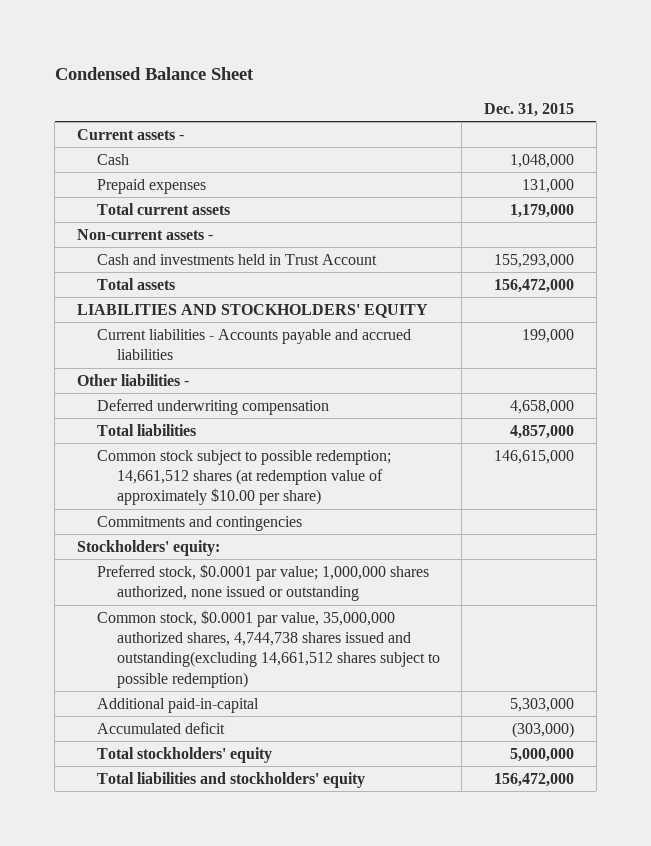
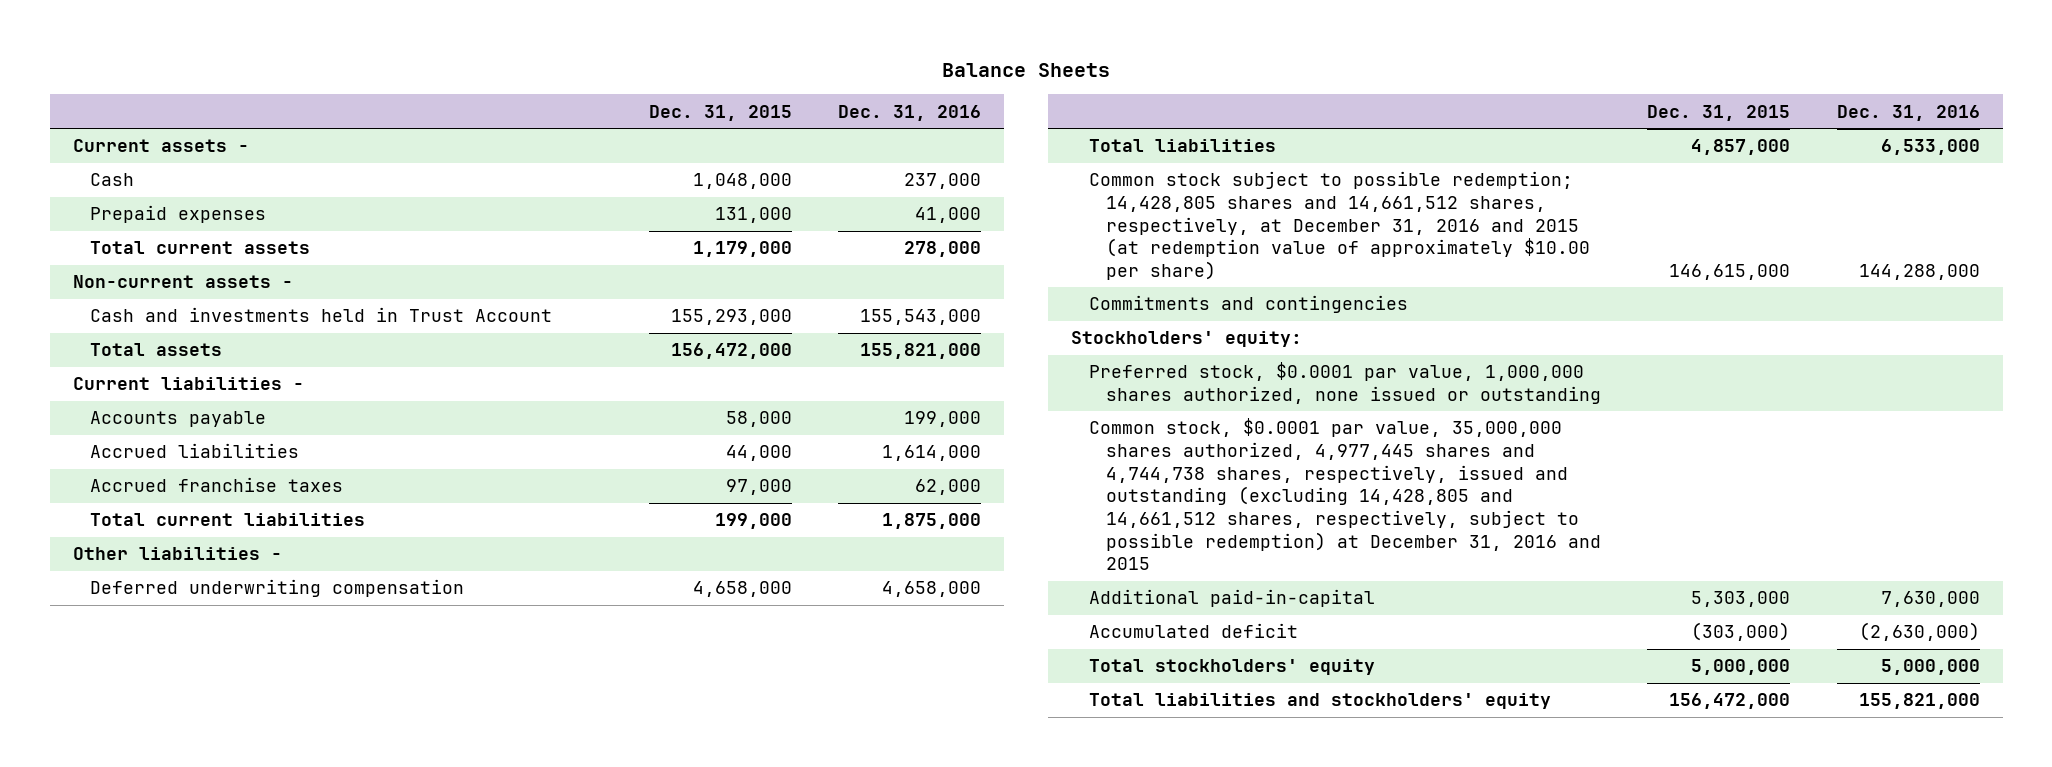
- Condensed Balance Sheet
+ Balance Sheets
- | Dec. 31, 2015
+ | Dec. 31, 2015 | Dec. 31, 2016
- LIABILITIES AND STOCKHOLDERS' EQUITY
- Current liabilities - Accounts payable and accrued liabilities | 199,000
+ Current liabilities -
+ Accounts payable | 58,000 | 199,000
+ Accrued liabilities | 44,000 | 1,614,000
+ Accrued franchise taxes | 97,000 | 62,000
+ Total current liabilities | 199,000 | 1,875,000
- Common stock subject to possible redemption; 14,661,512 shares (at redemption value of approximately $10.00 per share) | 146,615,000
+ Common stock subject to possible redemption; 14,428,805 shares and 14,661,512 shares, respectively, at December 31, 2016 and 2015 (at redemption value of approximately $10.00 per share) | 146,615,000 | 144,288,000
- Preferred stock, $0.0001 par value; 1,000,000 shares authorized, none issued or outstanding
- Common stock, $0.0001 par value, 35,000,000 authorized shares, 4,744,738 shares issued and outstanding(excluding 14,661,512 shares subject to possible redemption)
+ Preferred stock, $0.0001 par value, 1,000,000 shares authorized, none issued or outstanding
+ Common stock, $0.0001 par value, 35,000,000 shares authorized, 4,977,445 shares and 4,744,738 shares, respectively, issued and outstanding (excluding 14,428,805 and 14,661,512 shares, respectively, subject to possible redemption) at December 31, 2016 and 2015

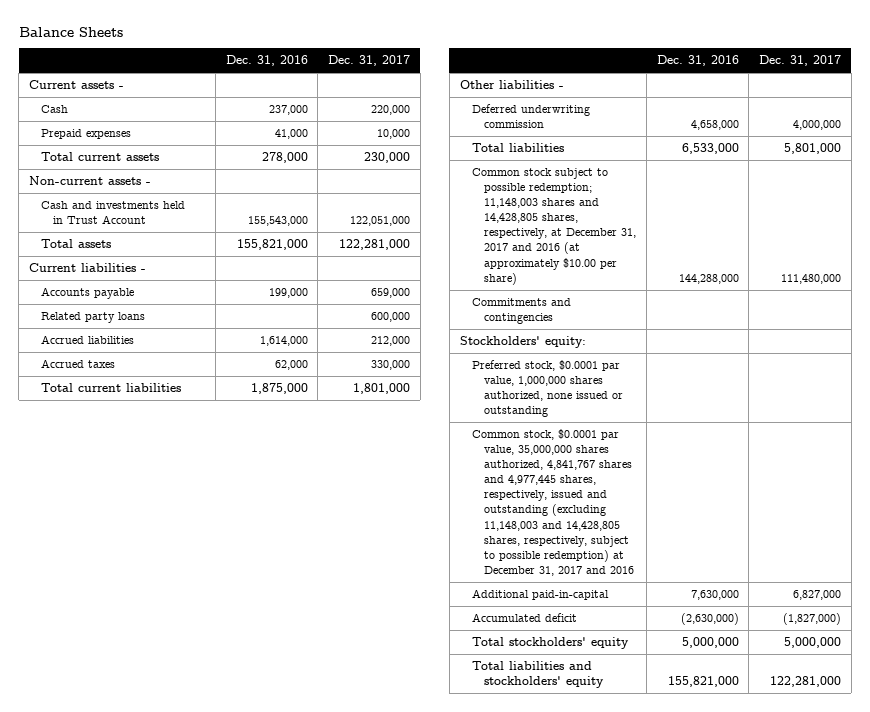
- | Dec. 31, 2015 | Dec. 31, 2016
+ | Dec. 31, 2016 | Dec. 31, 2017
+ Related party loans | | 600,000
- Accrued franchise taxes | 97,000 | 62,000
+ Accrued taxes | 62,000 | 330,000
- Deferred underwriting compensation | 4,658,000 | 4,658,000
+ Deferred underwriting commission | 4,658,000 | 4,000,000
- Common stock subject to possible redemption; 14,428,805 shares and 14,661,512 shares, respectively, at December 31, 2016 and 2015 (at redemption value of approximately $10.00 per share) | 146,615,000 | 144,288,000
+ Common stock subject to possible redemption; 11,148,003 shares and 14,428,805 shares, respectively, at December 31, 2017 and 2016 (at approximately $10.00 per share) | 144,288,000 | 111,480,000
- Common stock, $0.0001 par value, 35,000,000 shares authorized, 4,977,445 shares and 4,744,738 shares, respectively, issued and outstanding (excluding 14,428,805 and 14,661,512 shares, respectively, subject to possible redemption) at December 31, 2016 and 2015
+ Common stock, $0.0001 par value, 35,000,000 shares authorized, 4,841,767 shares and 4,977,445 shares, respectively, issued and outstanding (excluding 11,148,003 and 14,428,805 shares, respectively, subject to possible redemption) at December 31, 2017 and 2016

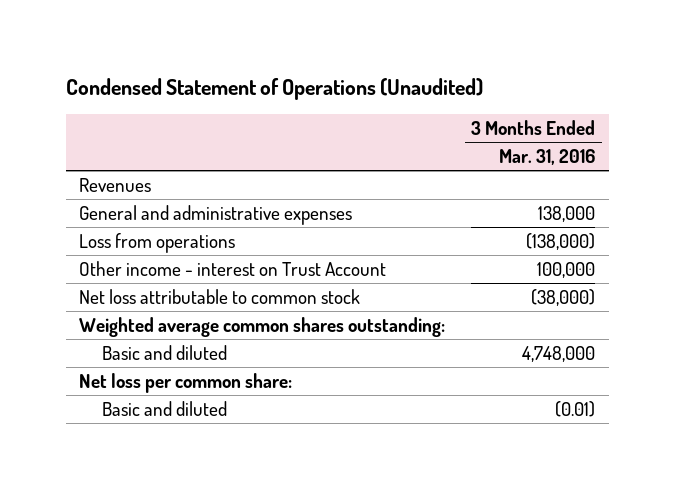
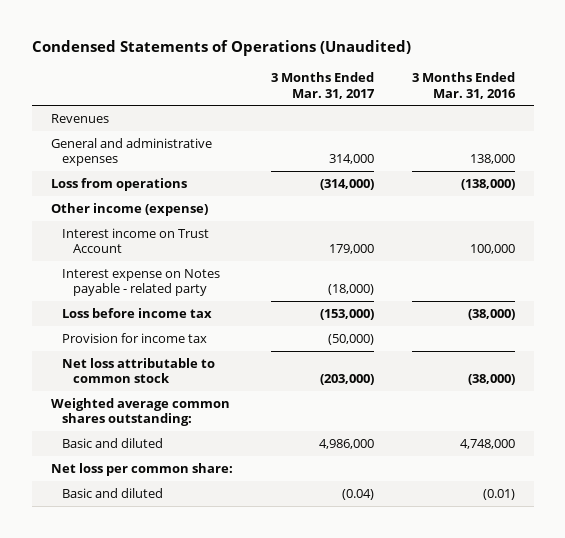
- Condensed Statement of Operations (Unaudited)
+ Condensed Statements of Operations (Unaudited)
- | 3 Months Ended Mar. 31, 2016
+ | 3 Months Ended Mar. 31, 2017 | 3 Months Ended Mar. 31, 2016
- Other income - interest on Trust Account | 100,000
+ Other income (expense)
+ Interest income on Trust Account | 179,000 | 100,000
+ Interest expense on Notes payable - related party | (18,000) |
+ Loss before income tax | (153,000) | (38,000)
+ Provision for income tax | (50,000) |

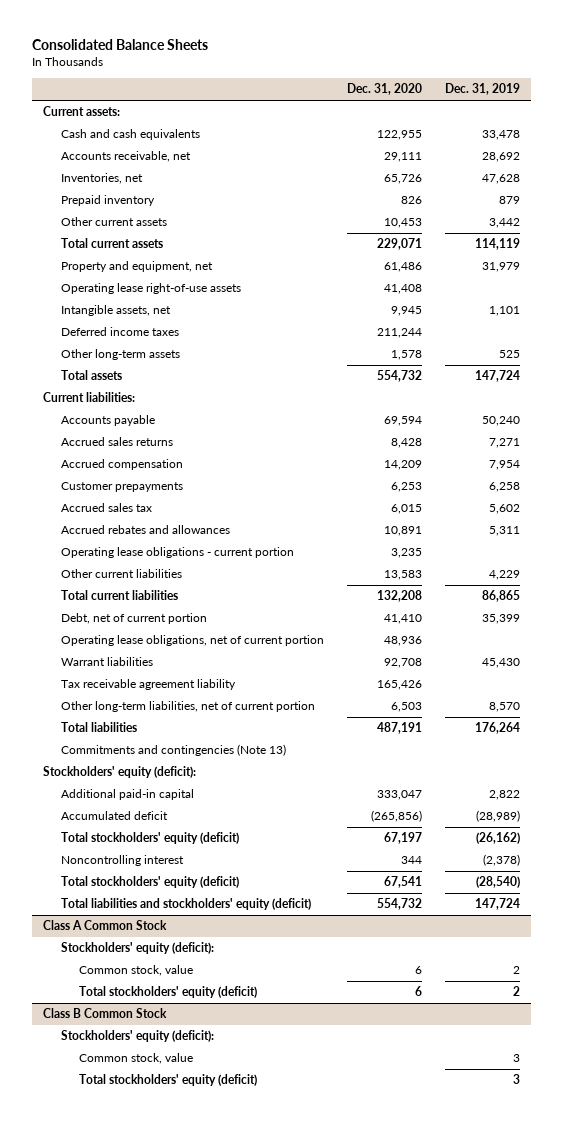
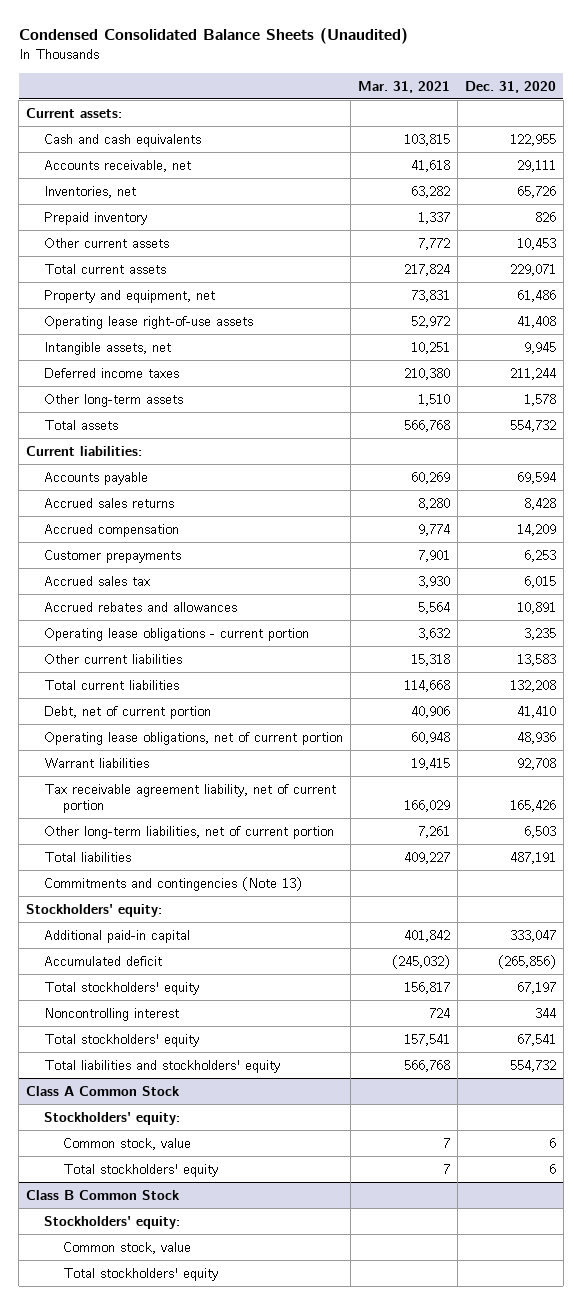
- Consolidated Balance Sheets
+ Condensed Consolidated Balance Sheets (Unaudited)
- | Dec. 31, 2020 | Dec. 31, 2019
+ | Mar. 31, 2021 | Dec. 31, 2020
- Tax receivable agreement liability | 165,426 |
+ Tax receivable agreement liability, net of current portion | 166,029 | 165,426
- Stockholders' equity (deficit):
+ Stockholders' equity:
- Total stockholders' equity (deficit) | 67,197 | (26,162)
+ Total stockholders' equity | 156,817 | 67,197
- Total stockholders' equity (deficit) | 67,541 | (28,540)
- Total liabilities and stockholders' equity (deficit) | 554,732 | 147,724
+ Total stockholders' equity | 157,541 | 67,541
+ Total liabilities and stockholders' equity | 566,768 | 554,732
@ Class A Common Stock
- Stockholders' equity (deficit):
+ Stockholders' equity:
- Total stockholders' equity (deficit) | 6 | 2
+ Total stockholders' equity | 7 | 6
@ Class B Common Stock
- Stockholders' equity (deficit):
+ Stockholders' equity:
- Total stockholders' equity (deficit) | | 3
+ Total stockholders' equity

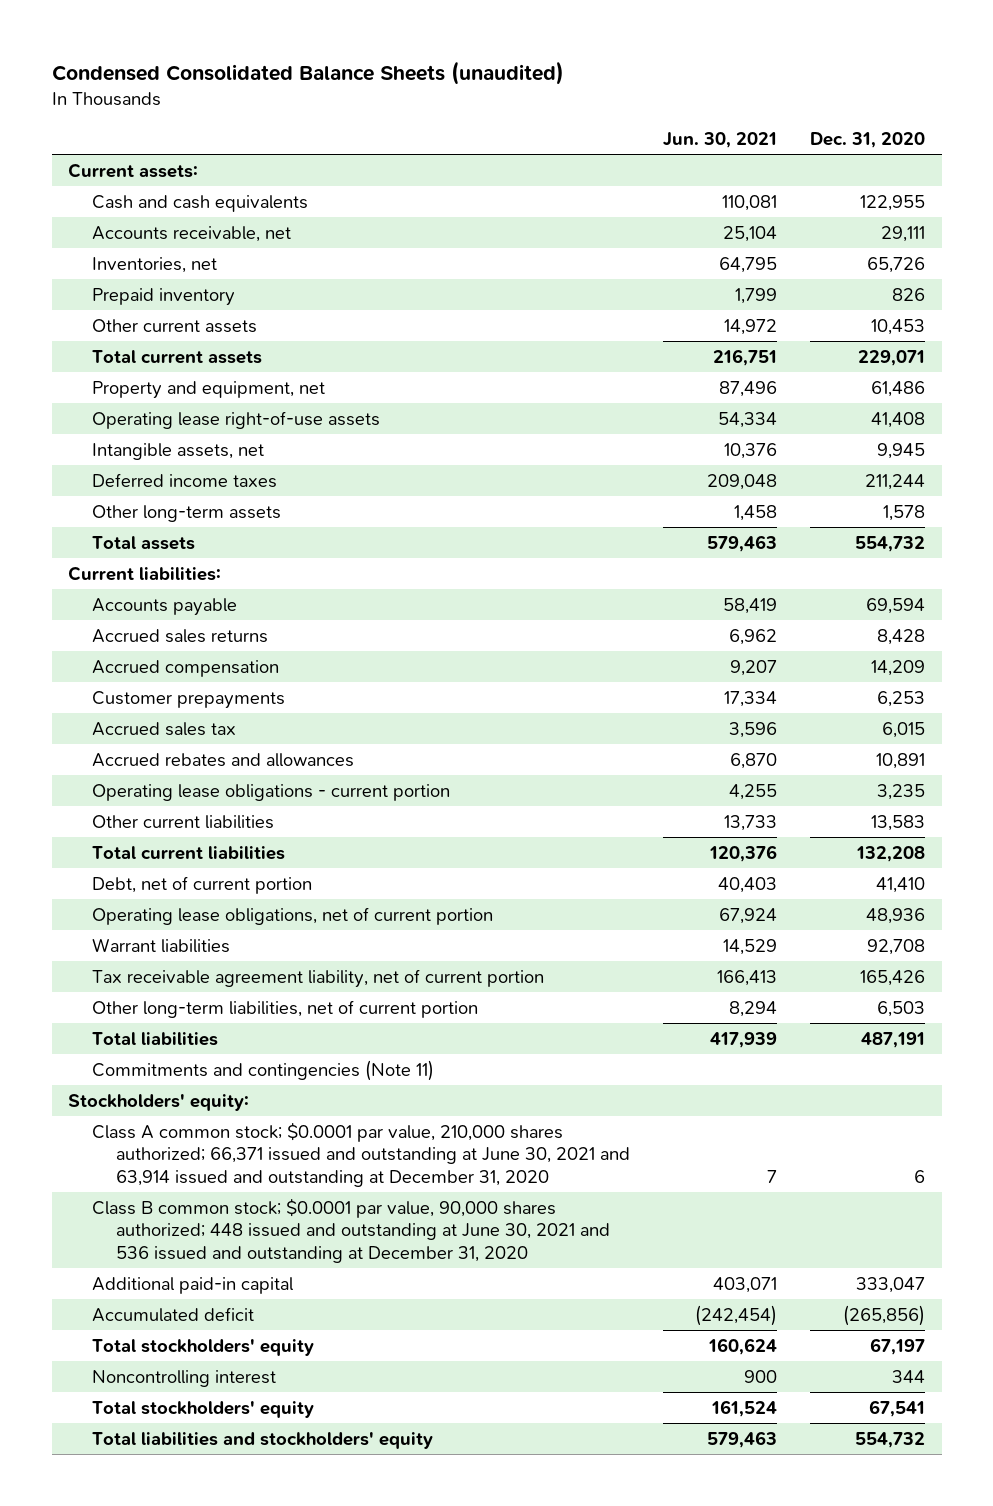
- Condensed Consolidated Balance Sheets (Unaudited)
+ Condensed Consolidated Balance Sheets (unaudited)
- | Mar. 31, 2021 | Dec. 31, 2020
+ | Jun. 30, 2021 | Dec. 31, 2020
- Commitments and contingencies (Note 13)
+ Commitments and contingencies (Note 11)
+ Class A common stock; $0.0001 par value, 210,000 shares authorized; 66,371 issued and outstanding at June 30, 2021 and 63,914 issued and outstanding at December 31, 2020 | 7 | 6
+ Class B common stock; $0.0001 par value, 90,000 shares authorized; 448 issued and outstanding at June 30, 2021 and 536 issued and outstanding at December 31, 2020
- Class A Common Stock
- Stockholders' equity:
- Common stock, value | 7 | 6
- Total stockholders' equity | 7 | 6
- Class B Common Stock
- Stockholders' equity:
- Common stock, value
- Total stockholders' equity

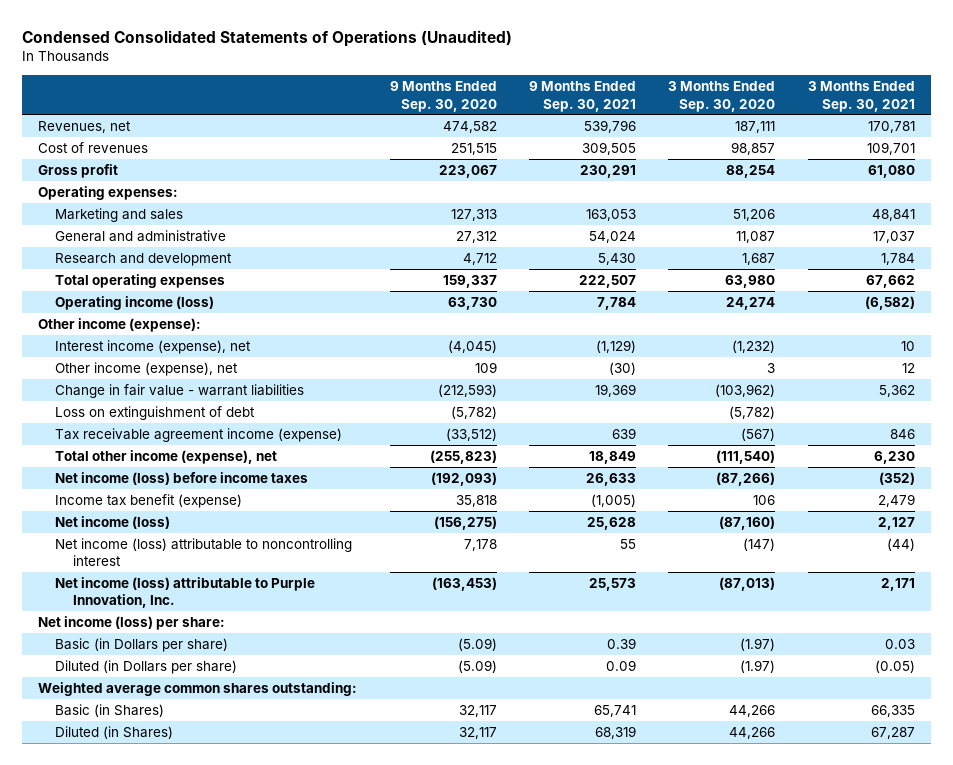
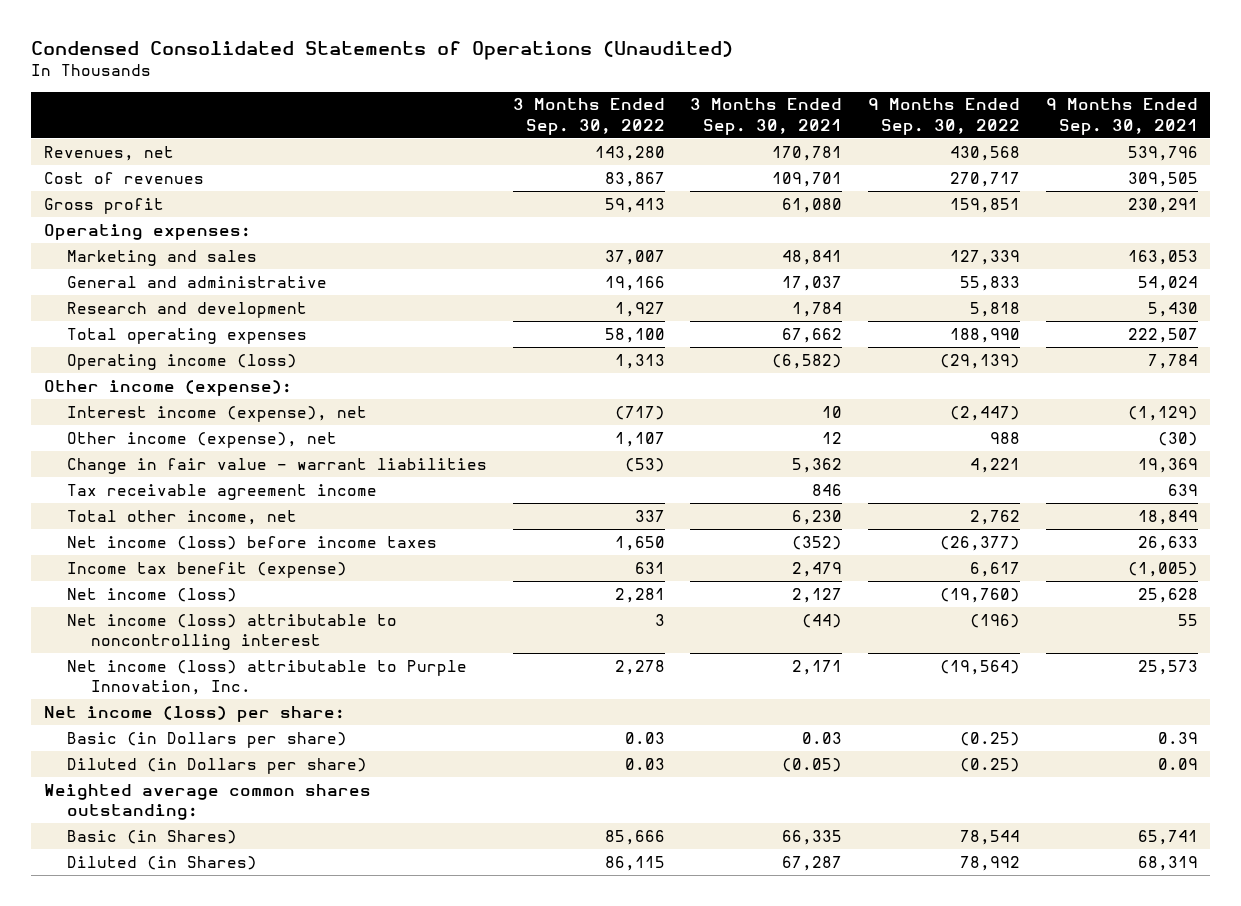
- | 9 Months Ended Sep. 30, 2020 | 9 Months Ended Sep. 30, 2021 | 3 Months Ended Sep. 30, 2020 | 3 Months Ended Sep. 30, 2021
+ | 3 Months Ended Sep. 30, 2022 | 3 Months Ended Sep. 30, 2021 | 9 Months Ended Sep. 30, 2022 | 9 Months Ended Sep. 30, 2021
- Loss on extinguishment of debt | (5,782) | | (5,782) |
- Tax receivable agreement income (expense) | (33,512) | 639 | (567) | 846
- Total other income (expense), net | (255,823) | 18,849 | (111,540) | 6,230
+ Tax receivable agreement income | | 846 | | 639
+ Total other income, net | 337 | 6,230 | 2,762 | 18,849

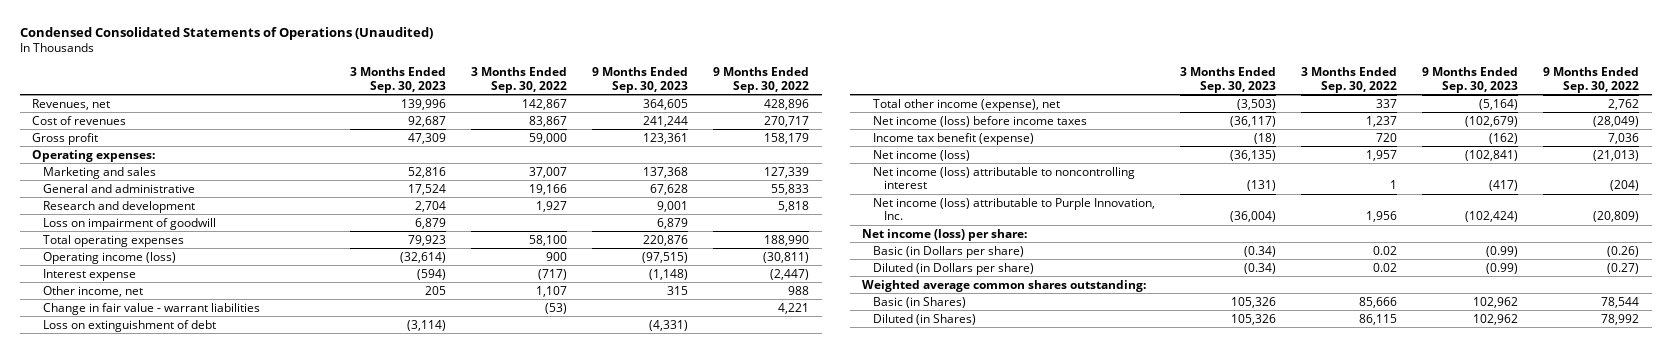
- | 3 Months Ended Sep. 30, 2022 | 3 Months Ended Sep. 30, 2021 | 9 Months Ended Sep. 30, 2022 | 9 Months Ended Sep. 30, 2021
+ | 3 Months Ended Sep. 30, 2023 | 3 Months Ended Sep. 30, 2022 | 9 Months Ended Sep. 30, 2023 | 9 Months Ended Sep. 30, 2022
- Revenues, net | 143,280 | 170,781 | 430,568 | 539,796
+ Revenues, net | 139,996 | 142,867 | 364,605 | 428,896
- Gross profit | 59,413 | 61,080 | 159,851 | 230,291
+ Gross profit | 47,309 | 59,000 | 123,361 | 158,179
+ Loss on impairment of goodwill | 6,879 | | 6,879 |
- Operating income (loss) | 1,313 | (6,582) | (29,139) | 7,784
- Other income (expense):
- Interest income (expense), net | (717) | 10 | (2,447) | (1,129)
- Other income (expense), net | 1,107 | 12 | 988 | (30)
+ Operating income (loss) | (32,614) | 900 | (97,515) | (30,811)
+ Interest expense | (594) | (717) | (1,148) | (2,447)
+ Other income, net | 205 | 1,107 | 315 | 988
- Tax receivable agreement income | | 846 | | 639
- Total other income, net | 337 | 6,230 | 2,762 | 18,849
- Net income (loss) before income taxes | 1,650 | (352) | (26,377) | 26,633
- Income tax benefit (expense) | 631 | 2,479 | 6,617 | (1,005)
- Net income (loss) | 2,281 | 2,127 | (19,760) | 25,628
- Net income (loss) attributable to noncontrolling interest | 3 | (44) | (196) | 55
- Net income (loss) attributable to Purple Innovation, Inc. | 2,278 | 2,171 | (19,564) | 25,573
+ Loss on extinguishment of debt | (3,114) | | (4,331) |
+ Total other income (expense), net | (3,503) | 337 | (5,164) | 2,762
+ Net income (loss) before income taxes | (36,117) | 1,237 | (102,679) | (28,049)
+ Income tax benefit (expense) | (18) | 720 | (162) | 7,036
+ Net income (loss) | (36,135) | 1,957 | (102,841) | (21,013)
+ Net income (loss) attributable to noncontrolling interest | (131) | 1 | (417) | (204)
+ Net income (loss) attributable to Purple Innovation, Inc. | (36,004) | 1,956 | (102,424) | (20,809)
- Basic (in Dollars per share) | 0.03 | 0.03 | (0.25) | 0.39
- Diluted (in Dollars per share) | 0.03 | (0.05) | (0.25) | 0.09
+ Basic (in Dollars per share) | (0.34) | 0.02 | (0.99) | (0.26)
+ Diluted (in Dollars per share) | (0.34) | 0.02 | (0.99) | (0.27)

